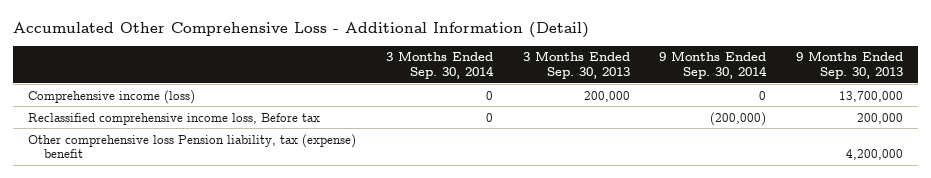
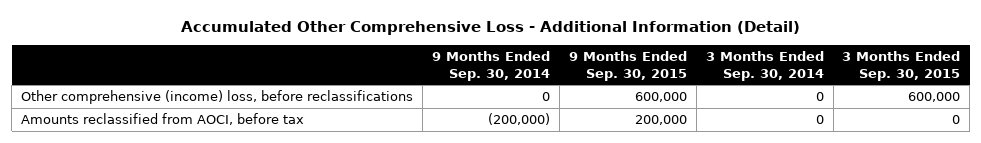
- | 3 Months Ended Sep. 30, 2014 | 3 Months Ended Sep. 30, 2013 | 9 Months Ended Sep. 30, 2014 | 9 Months Ended Sep. 30, 2013
+ | 9 Months Ended Sep. 30, 2014 | 9 Months Ended Sep. 30, 2015 | 3 Months Ended Sep. 30, 2014 | 3 Months Ended Sep. 30, 2015
- Comprehensive income (loss) | 0 | 200,000 | 0 | 13,700,000
- Reclassified comprehensive income loss, Before tax | 0 | | (200,000) | 200,000
- Other comprehensive loss Pension liability, tax (expense) benefit | | | | 4,200,000
+ Other comprehensive (income) loss, before reclassifications | 0 | 600,000 | 0 | 600,000
+ Amounts reclassified from AOCI, before tax | (200,000) | 200,000 | 0 | 0

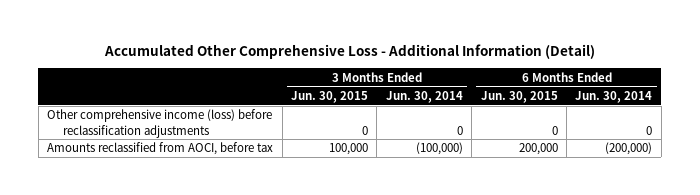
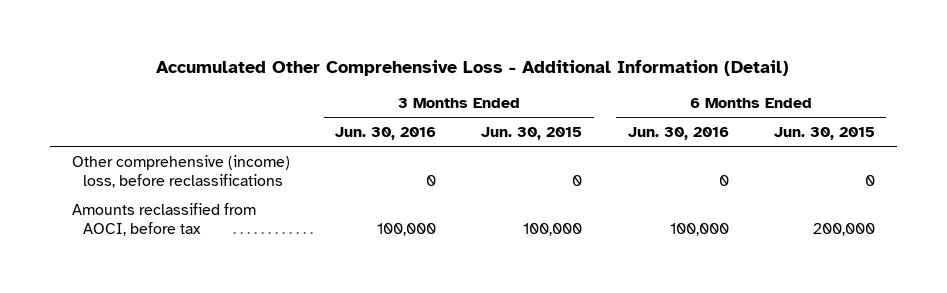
- | 3 Months Ended Jun. 30, 2015 | 3 Months Ended Jun. 30, 2014 | 6 Months Ended Jun. 30, 2015 | 6 Months Ended Jun. 30, 2014
+ | 3 Months Ended Jun. 30, 2016 | 3 Months Ended Jun. 30, 2015 | 6 Months Ended Jun. 30, 2016 | 6 Months Ended Jun. 30, 2015
- Other comprehensive income (loss) before reclassification adjustments | 0 | 0 | 0 | 0
+ Other comprehensive (income) loss, before reclassifications | 0 | 0 | 0 | 0

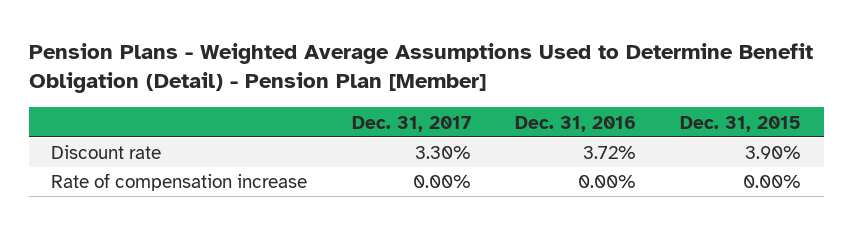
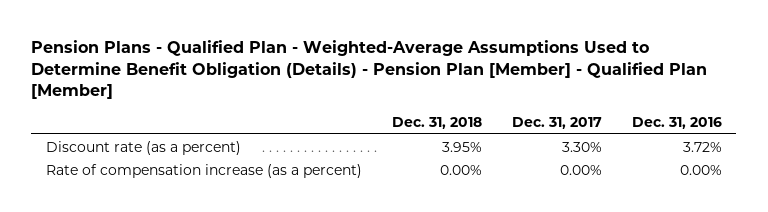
- Pension Plans - Weighted Average Assumptions Used to Determine Benefit Obligation (Detail) - Pension Plan [Member]
+ Pension Plans - Qualified Plan - Weighted-Average Assumptions Used to Determine Benefit Obligation (Details) - Pension Plan [Member] - Qualified Plan [Member]
- | Dec. 31, 2017 | Dec. 31, 2016 | Dec. 31, 2015
+ | Dec. 31, 2018 | Dec. 31, 2017 | Dec. 31, 2016
- Discount rate | 3.30% | 3.72% | 3.90%
- Rate of compensation increase | 0.00% | 0.00% | 0.00%
+ Discount rate (as a percent) | 3.95% | 3.30% | 3.72%
+ Rate of compensation increase (as a percent) | 0.00% | 0.00% | 0.00%

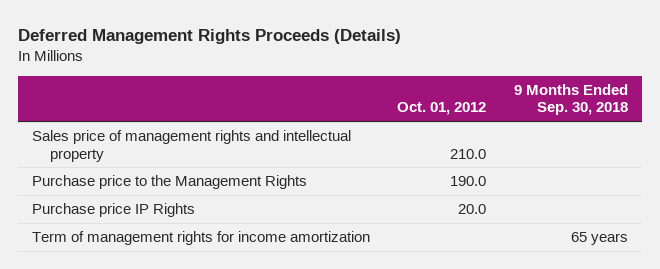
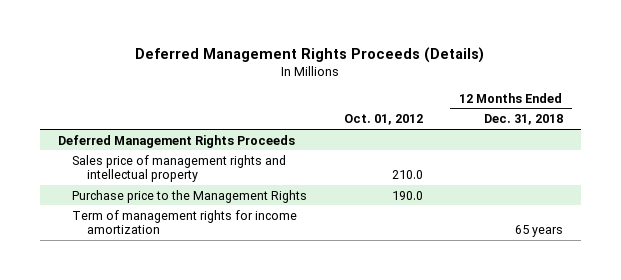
- | Oct. 01, 2012 | 9 Months Ended Sep. 30, 2018
+ | Oct. 01, 2012 | 12 Months Ended Dec. 31, 2018
+ Deferred Management Rights Proceeds
- Purchase price IP Rights | 20.0 |

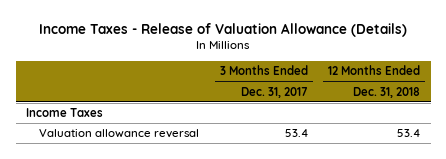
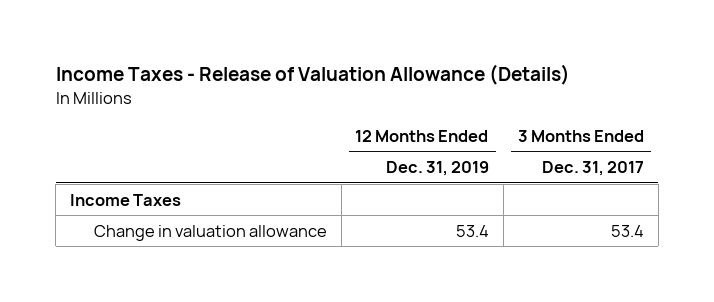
- | 3 Months Ended Dec. 31, 2017 | 12 Months Ended Dec. 31, 2018
+ | 12 Months Ended Dec. 31, 2019 | 3 Months Ended Dec. 31, 2017
- Valuation allowance reversal | 53.4 | 53.4
+ Change in valuation allowance | 53.4 | 53.4

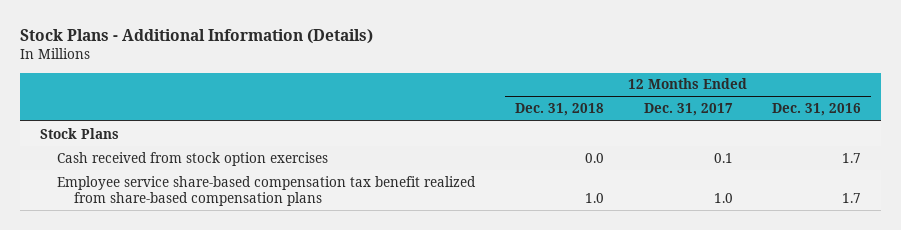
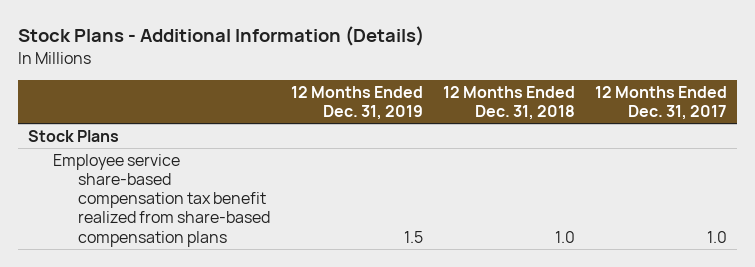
- | 12 Months Ended Dec. 31, 2018 | 12 Months Ended Dec. 31, 2017 | 12 Months Ended Dec. 31, 2016
+ | 12 Months Ended Dec. 31, 2019 | 12 Months Ended Dec. 31, 2018 | 12 Months Ended Dec. 31, 2017
- Cash received from stock option exercises | 0.0 | 0.1 | 1.7

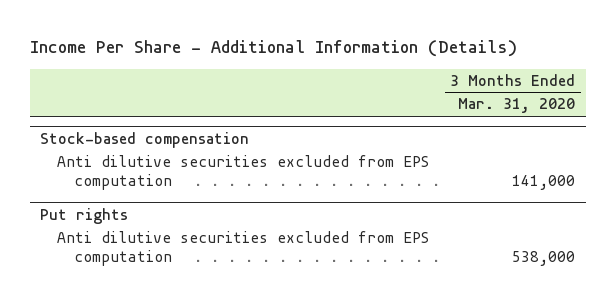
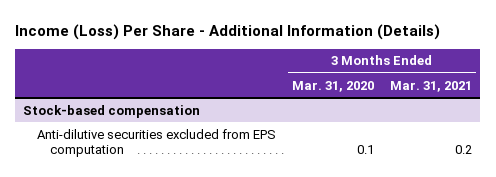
- Income Per Share - Additional Information (Details)
+ Income (Loss) Per Share - Additional Information (Details)
- | 3 Months Ended Mar. 31, 2020
+ | 3 Months Ended Mar. 31, 2020 | 3 Months Ended Mar. 31, 2021
@ Stock-based compensation
- Anti dilutive securities excluded from EPS computation | 141,000
- Put rights
- Anti dilutive securities excluded from EPS computation | 538,000
@ Stock-based compensation
+ Anti-dilutive securities excluded from EPS computation | 0.1 | 0.2

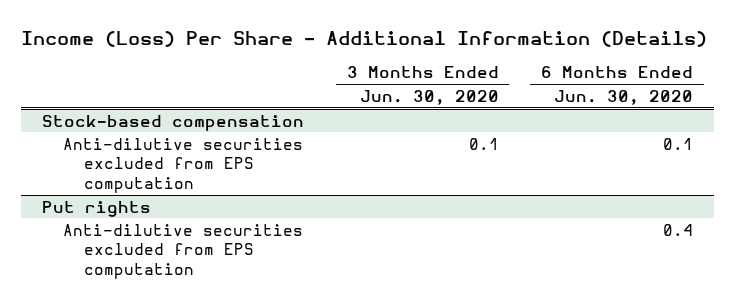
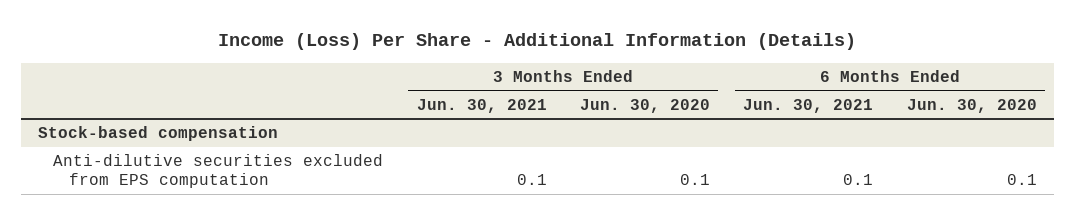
- | 3 Months Ended Jun. 30, 2020 | 6 Months Ended Jun. 30, 2020
+ | 3 Months Ended Jun. 30, 2021 | 3 Months Ended Jun. 30, 2020 | 6 Months Ended Jun. 30, 2021 | 6 Months Ended Jun. 30, 2020
- Put rights
- Anti-dilutive securities excluded from EPS computation | | 0.4

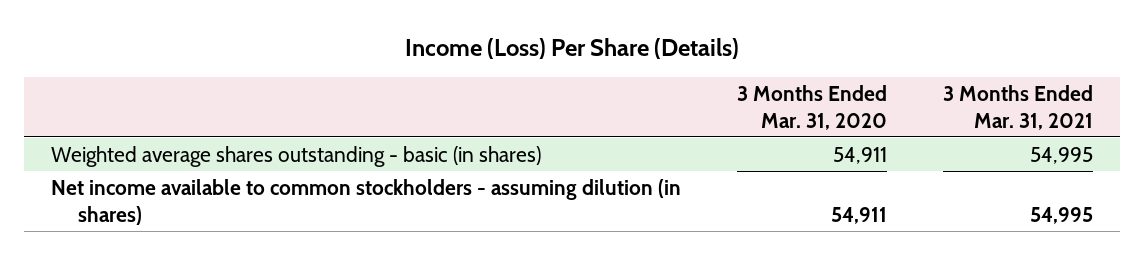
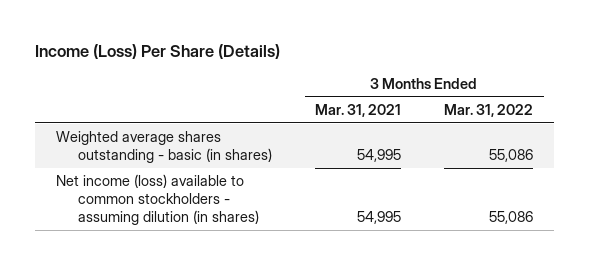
- | 3 Months Ended Mar. 31, 2020 | 3 Months Ended Mar. 31, 2021
+ | 3 Months Ended Mar. 31, 2021 | 3 Months Ended Mar. 31, 2022
- Net income available to common stockholders - assuming dilution (in shares) | 54,911 | 54,995
+ Net income (loss) available to common stockholders - assuming dilution (in shares) | 54,995 | 55,086

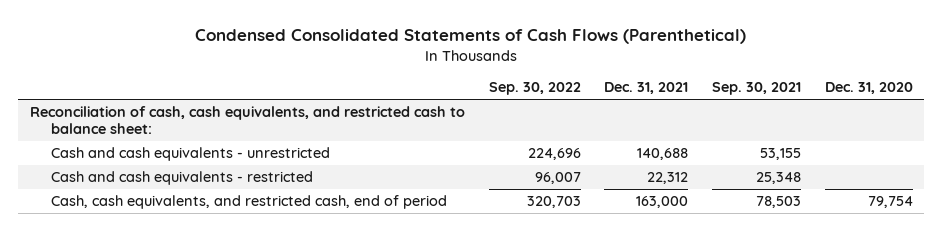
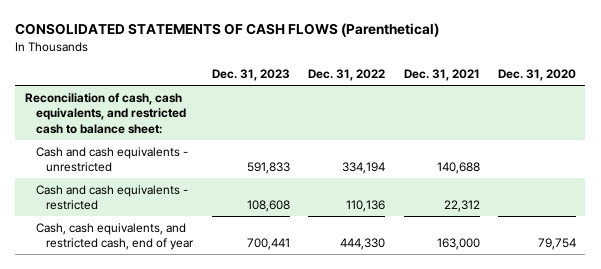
- Condensed Consolidated Statements of Cash Flows (Parenthetical)
+ CONSOLIDATED STATEMENTS OF CASH FLOWS (Parenthetical)
- | Sep. 30, 2022 | Dec. 31, 2021 | Sep. 30, 2021 | Dec. 31, 2020
+ | Dec. 31, 2023 | Dec. 31, 2022 | Dec. 31, 2021 | Dec. 31, 2020
- Cash, cash equivalents, and restricted cash, end of period | 320,703 | 163,000 | 78,503 | 79,754
+ Cash, cash equivalents, and restricted cash, end of year | 700,441 | 444,330 | 163,000 | 79,754

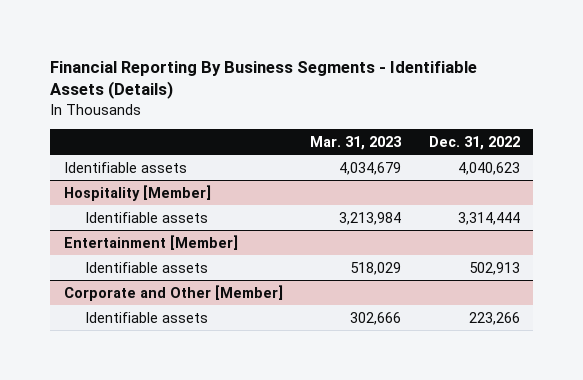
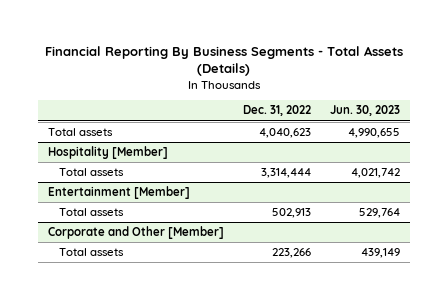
- Financial Reporting By Business Segments - Identifiable Assets (Details)
+ Financial Reporting By Business Segments - Total Assets (Details)
- | Mar. 31, 2023 | Dec. 31, 2022
+ | Dec. 31, 2022 | Jun. 30, 2023
- Identifiable assets | 4,034,679 | 4,040,623
+ Total assets | 4,040,623 | 4,990,655
@ Hospitality [Member]
- Identifiable assets | 3,213,984 | 3,314,444
+ Total assets | 3,314,444 | 4,021,742
@ Entertainment [Member]
- Identifiable assets | 518,029 | 502,913
+ Total assets | 502,913 | 529,764
@ Corporate and Other [Member]
- Identifiable assets | 302,666 | 223,266
+ Total assets | 223,266 | 439,149

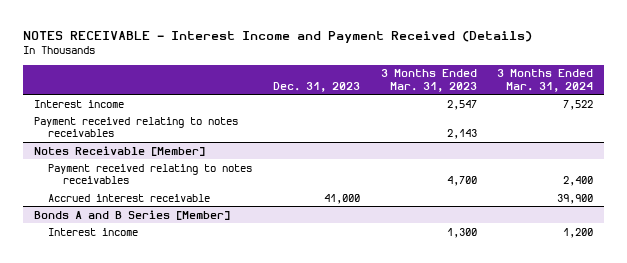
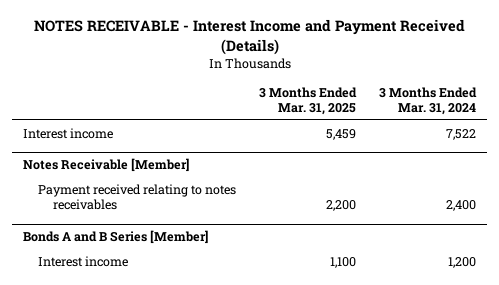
- | Dec. 31, 2023 | 3 Months Ended Mar. 31, 2023 | 3 Months Ended Mar. 31, 2024
+ | 3 Months Ended Mar. 31, 2025 | 3 Months Ended Mar. 31, 2024
- Payment received relating to notes receivables | | 2,143 |
@ Notes Receivable [Member]
- Accrued interest receivable | 41,000 | | 39,900

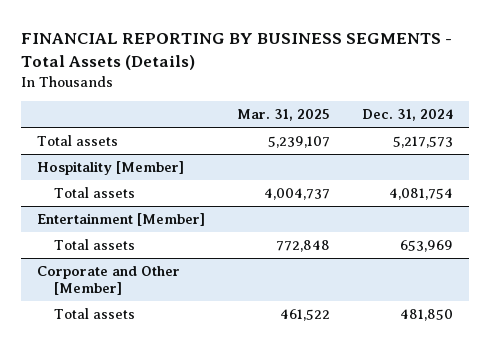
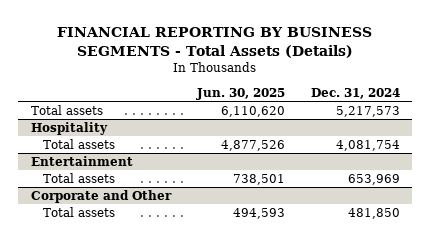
- | Mar. 31, 2025 | Dec. 31, 2024
+ | Jun. 30, 2025 | Dec. 31, 2024
- Hospitality [Member]
+ Hospitality
- Entertainment [Member]
+ Entertainment
- Corporate and Other [Member]
+ Corporate and Other

